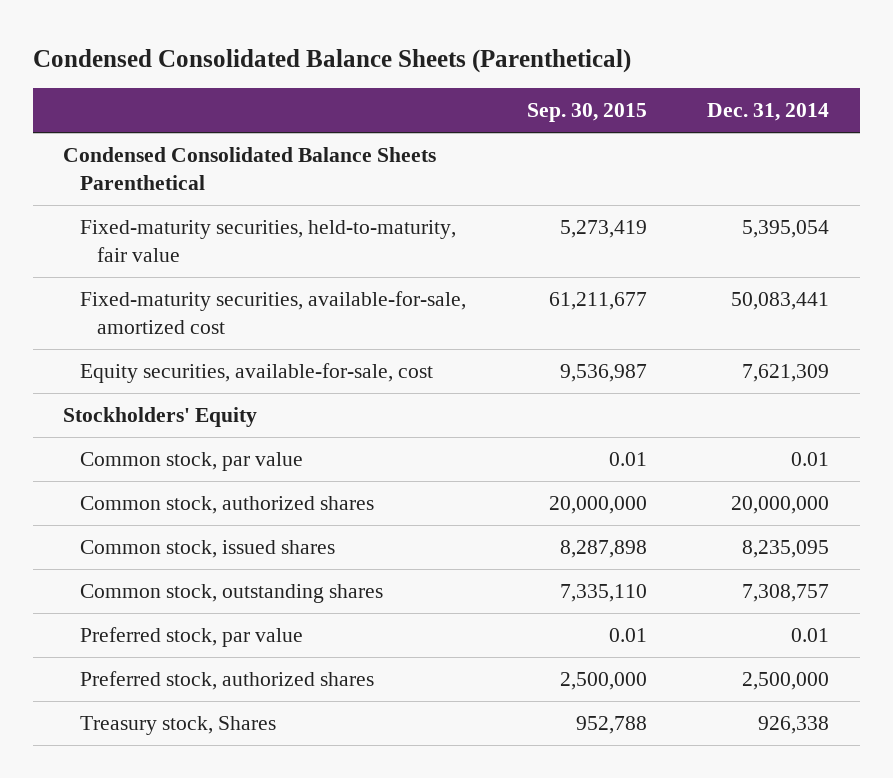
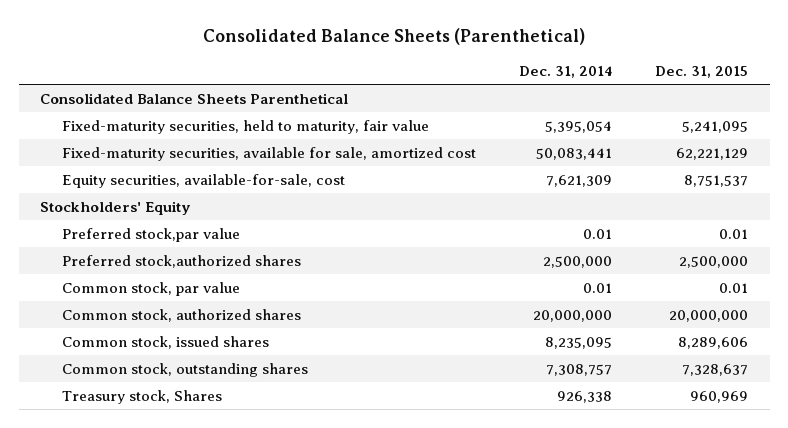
- Condensed Consolidated Balance Sheets (Parenthetical)
+ Consolidated Balance Sheets (Parenthetical)
- | Sep. 30, 2015 | Dec. 31, 2014
+ | Dec. 31, 2014 | Dec. 31, 2015
- Condensed Consolidated Balance Sheets Parenthetical
- Fixed-maturity securities, held-to-maturity, fair value | 5,273,419 | 5,395,054
- Fixed-maturity securities, available-for-sale, amortized cost | 61,211,677 | 50,083,441
+ Consolidated Balance Sheets Parenthetical
+ Fixed-maturity securities, held to maturity, fair value | 5,395,054 | 5,241,095
+ Fixed-maturity securities, available for sale, amortized cost | 50,083,441 | 62,221,129
+ Preferred stock,par value | 0.01 | 0.01
+ Preferred stock,authorized shares | 2,500,000 | 2,500,000
- Preferred stock, par value | 0.01 | 0.01
- Preferred stock, authorized shares | 2,500,000 | 2,500,000

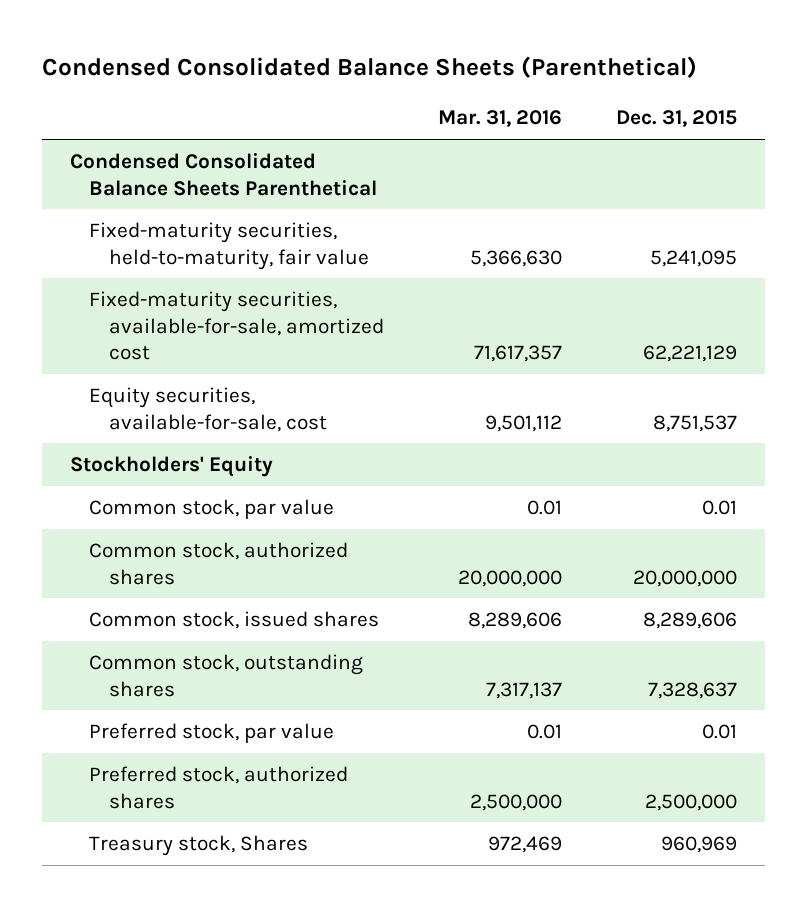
- Consolidated Balance Sheets (Parenthetical)
+ Condensed Consolidated Balance Sheets (Parenthetical)
- | Dec. 31, 2014 | Dec. 31, 2015
+ | Mar. 31, 2016 | Dec. 31, 2015
- Consolidated Balance Sheets Parenthetical
- Fixed-maturity securities, held to maturity, fair value | 5,395,054 | 5,241,095
- Fixed-maturity securities, available for sale, amortized cost | 50,083,441 | 62,221,129
+ Condensed Consolidated Balance Sheets Parenthetical
+ Fixed-maturity securities, held-to-maturity, fair value | 5,366,630 | 5,241,095
+ Fixed-maturity securities, available-for-sale, amortized cost | 71,617,357 | 62,221,129
- Preferred stock,par value | 0.01 | 0.01
- Preferred stock,authorized shares | 2,500,000 | 2,500,000
+ Preferred stock, par value | 0.01 | 0.01
+ Preferred stock, authorized shares | 2,500,000 | 2,500,000

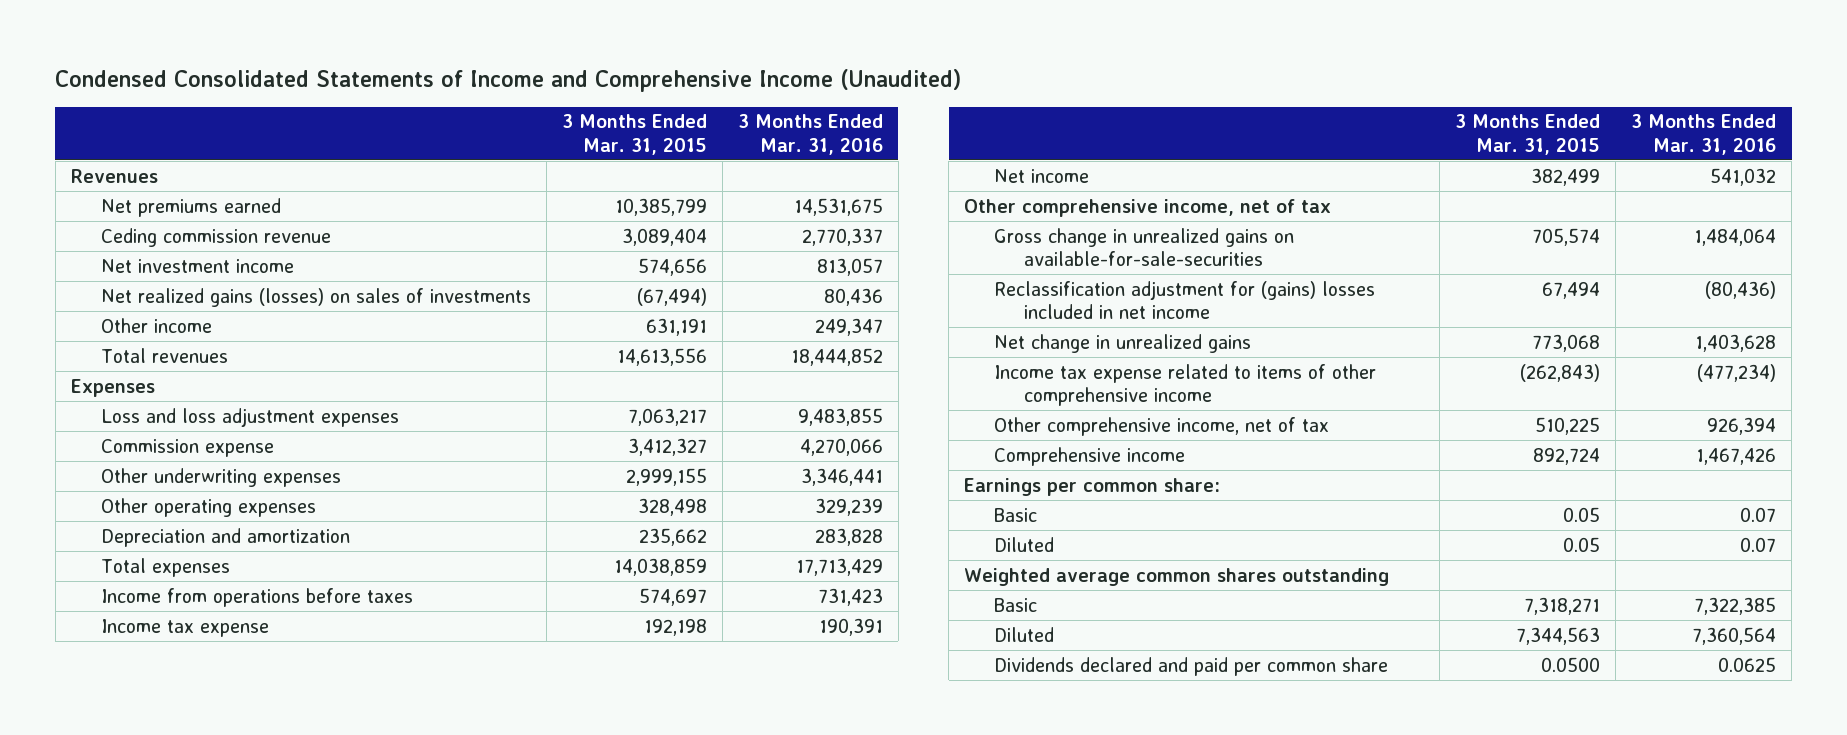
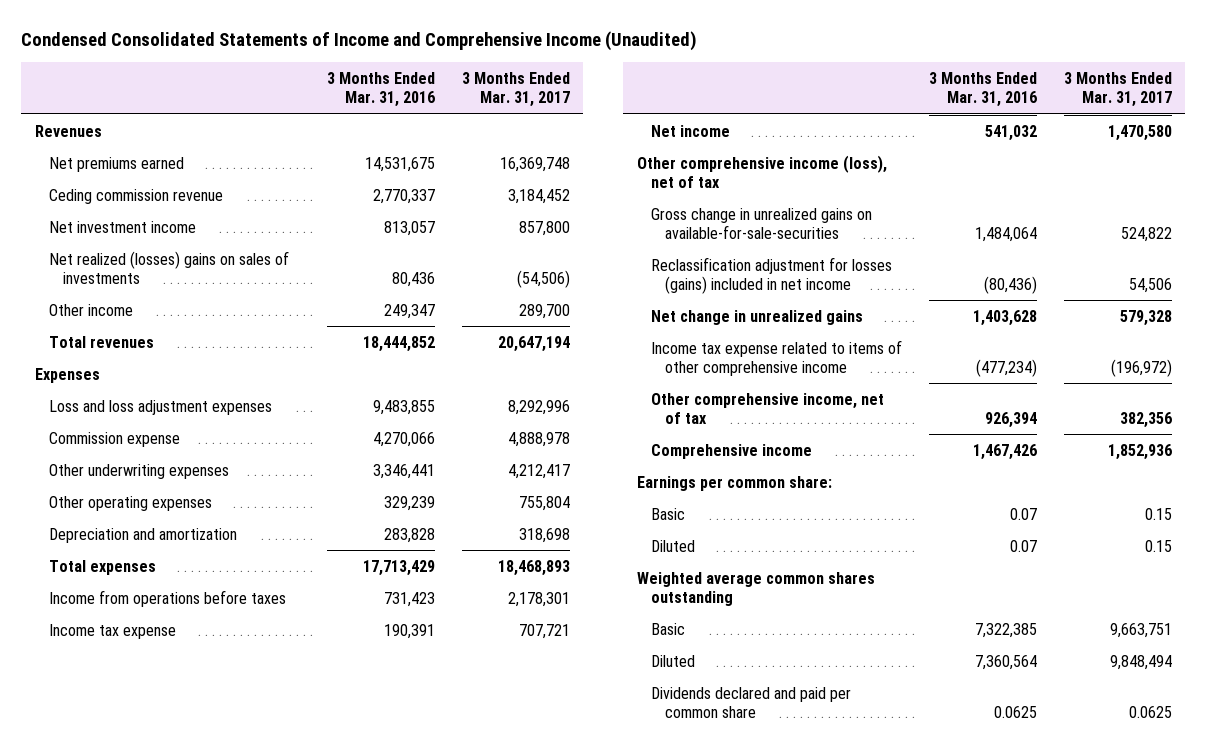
- | 3 Months Ended Mar. 31, 2015 | 3 Months Ended Mar. 31, 2016
+ | 3 Months Ended Mar. 31, 2016 | 3 Months Ended Mar. 31, 2017
- Net realized gains (losses) on sales of investments | (67,494) | 80,436
+ Net realized (losses) gains on sales of investments | 80,436 | (54,506)
- Other comprehensive income, net of tax
+ Other comprehensive income (loss), net of tax
- Reclassification adjustment for (gains) losses included in net income | 67,494 | (80,436)
+ Reclassification adjustment for losses (gains) included in net income | (80,436) | 54,506

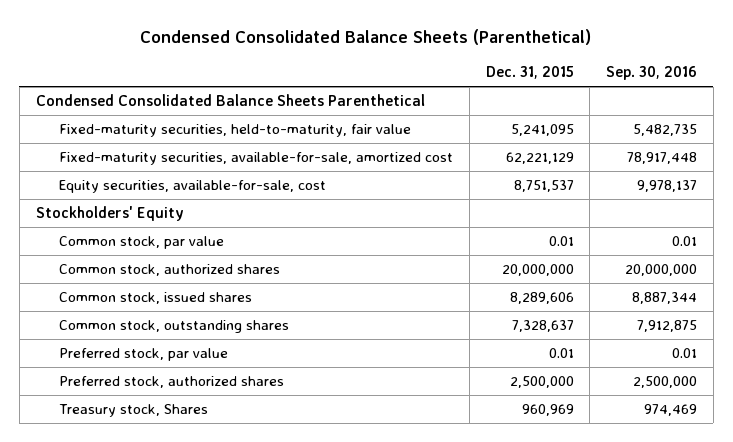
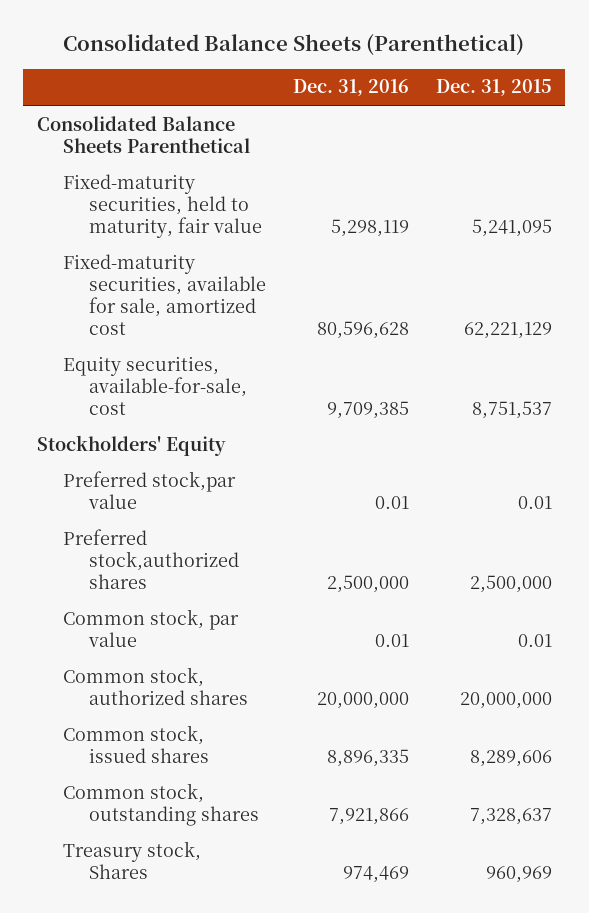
- Condensed Consolidated Balance Sheets (Parenthetical)
+ Consolidated Balance Sheets (Parenthetical)
- | Dec. 31, 2015 | Sep. 30, 2016
+ | Dec. 31, 2016 | Dec. 31, 2015
- Condensed Consolidated Balance Sheets Parenthetical
- Fixed-maturity securities, held-to-maturity, fair value | 5,241,095 | 5,482,735
- Fixed-maturity securities, available-for-sale, amortized cost | 62,221,129 | 78,917,448
+ Consolidated Balance Sheets Parenthetical
+ Fixed-maturity securities, held to maturity, fair value | 5,298,119 | 5,241,095
+ Fixed-maturity securities, available for sale, amortized cost | 80,596,628 | 62,221,129
+ Preferred stock,par value | 0.01 | 0.01
+ Preferred stock,authorized shares | 2,500,000 | 2,500,000
- Preferred stock, par value | 0.01 | 0.01
- Preferred stock, authorized shares | 2,500,000 | 2,500,000

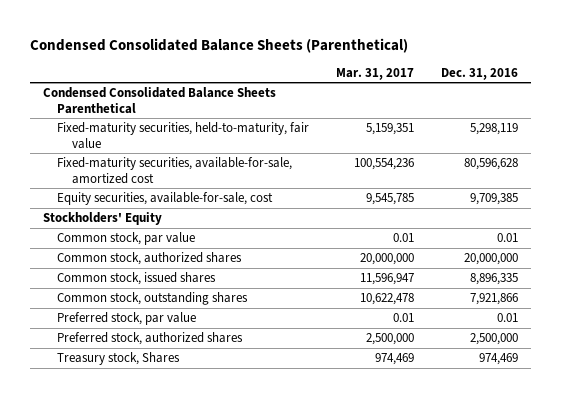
- Consolidated Balance Sheets (Parenthetical)
+ Condensed Consolidated Balance Sheets (Parenthetical)
- | Dec. 31, 2016 | Dec. 31, 2015
+ | Mar. 31, 2017 | Dec. 31, 2016
- Consolidated Balance Sheets Parenthetical
- Fixed-maturity securities, held to maturity, fair value | 5,298,119 | 5,241,095
- Fixed-maturity securities, available for sale, amortized cost | 80,596,628 | 62,221,129
+ Condensed Consolidated Balance Sheets Parenthetical
+ Fixed-maturity securities, held-to-maturity, fair value | 5,159,351 | 5,298,119
+ Fixed-maturity securities, available-for-sale, amortized cost | 100,554,236 | 80,596,628
- Preferred stock,par value | 0.01 | 0.01
- Preferred stock,authorized shares | 2,500,000 | 2,500,000
+ Preferred stock, par value | 0.01 | 0.01
+ Preferred stock, authorized shares | 2,500,000 | 2,500,000

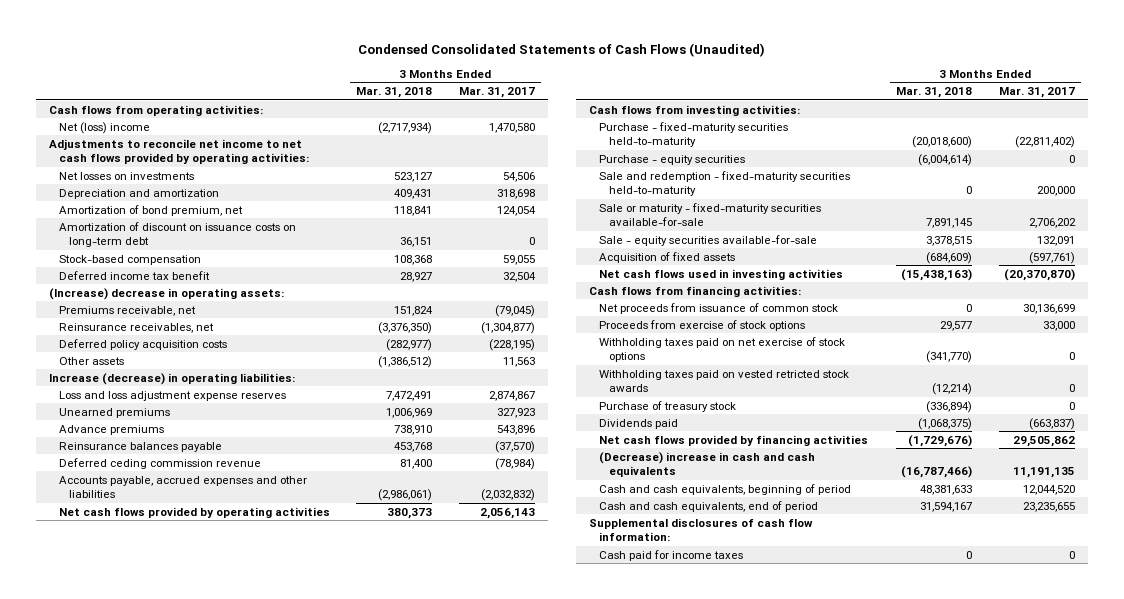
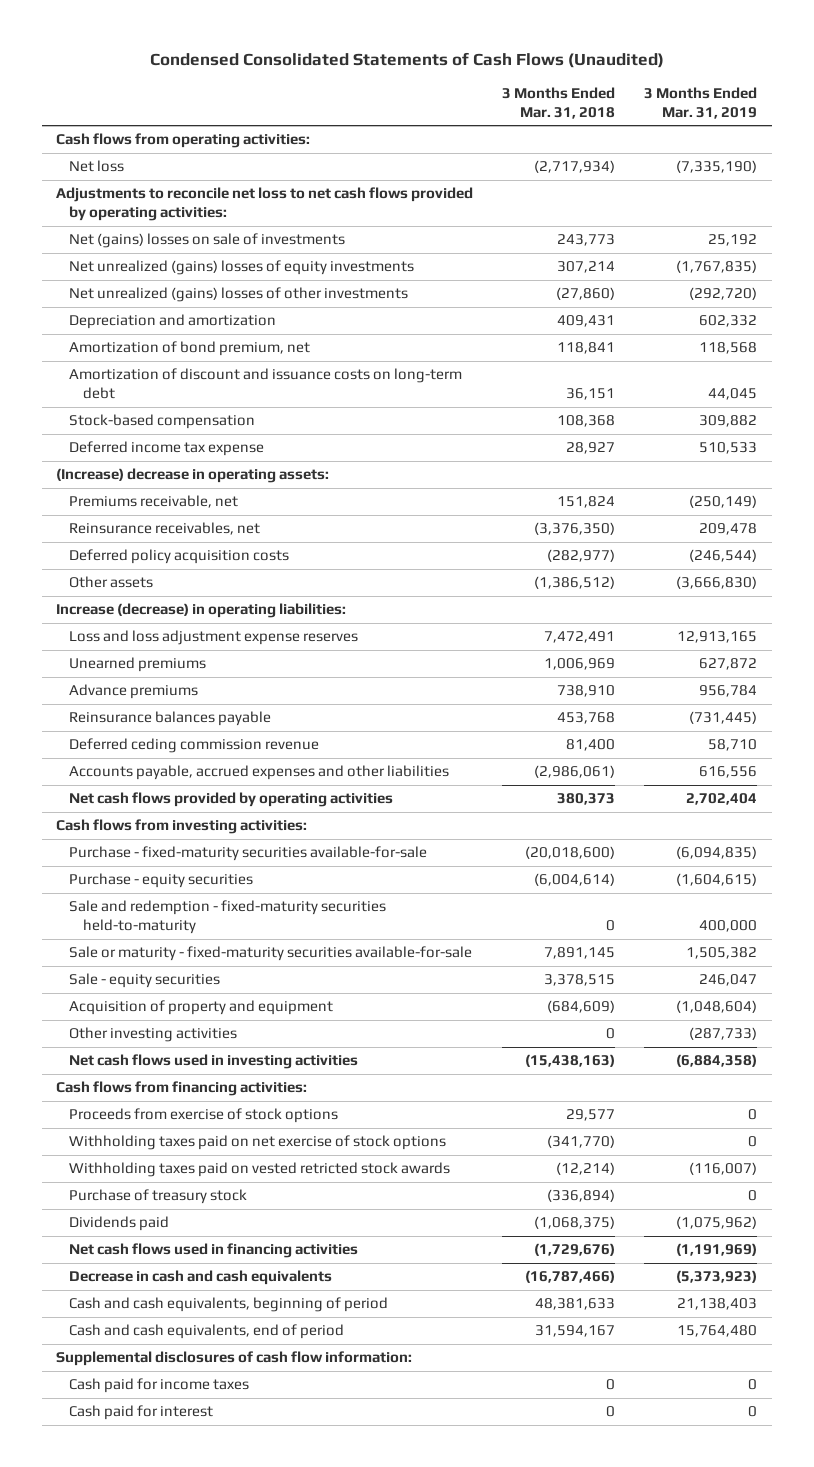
- | 3 Months Ended Mar. 31, 2018 | 3 Months Ended Mar. 31, 2017
+ | 3 Months Ended Mar. 31, 2018 | 3 Months Ended Mar. 31, 2019
- Net (loss) income | (2,717,934) | 1,470,580
- Adjustments to reconcile net income to net cash flows provided by operating activities:
- Net losses on investments | 523,127 | 54,506
+ Net loss | (2,717,934) | (7,335,190)
+ Adjustments to reconcile net loss to net cash flows provided by operating activities:
+ Net (gains) losses on sale of investments | 243,773 | 25,192
+ Net unrealized (gains) losses of equity investments | 307,214 | (1,767,835)
+ Net unrealized (gains) losses of other investments | (27,860) | (292,720)
- Amortization of discount on issuance costs on long-term debt | 36,151 | 0
+ Amortization of discount and issuance costs on long-term debt | 36,151 | 44,045
- Deferred income tax benefit | 28,927 | 32,504
+ Deferred income tax expense | 28,927 | 510,533
- Purchase - fixed-maturity securities held-to-maturity | (20,018,600) | (22,811,402)
+ Purchase - fixed-maturity securities available-for-sale | (20,018,600) | (6,094,835)
- Sale - equity securities available-for-sale | 3,378,515 | 132,091
- Acquisition of fixed assets | (684,609) | (597,761)
+ Sale - equity securities | 3,378,515 | 246,047
+ Acquisition of property and equipment | (684,609) | (1,048,604)
+ Other investing activities | 0 | (287,733)
- Net proceeds from issuance of common stock | 0 | 30,136,699
- Net cash flows provided by financing activities | (1,729,676) | 29,505,862
- (Decrease) increase in cash and cash equivalents | (16,787,466) | 11,191,135
+ Net cash flows used in financing activities | (1,729,676) | (1,191,969)
+ Decrease in cash and cash equivalents | (16,787,466) | (5,373,923)
+ Cash paid for interest | 0 | 0

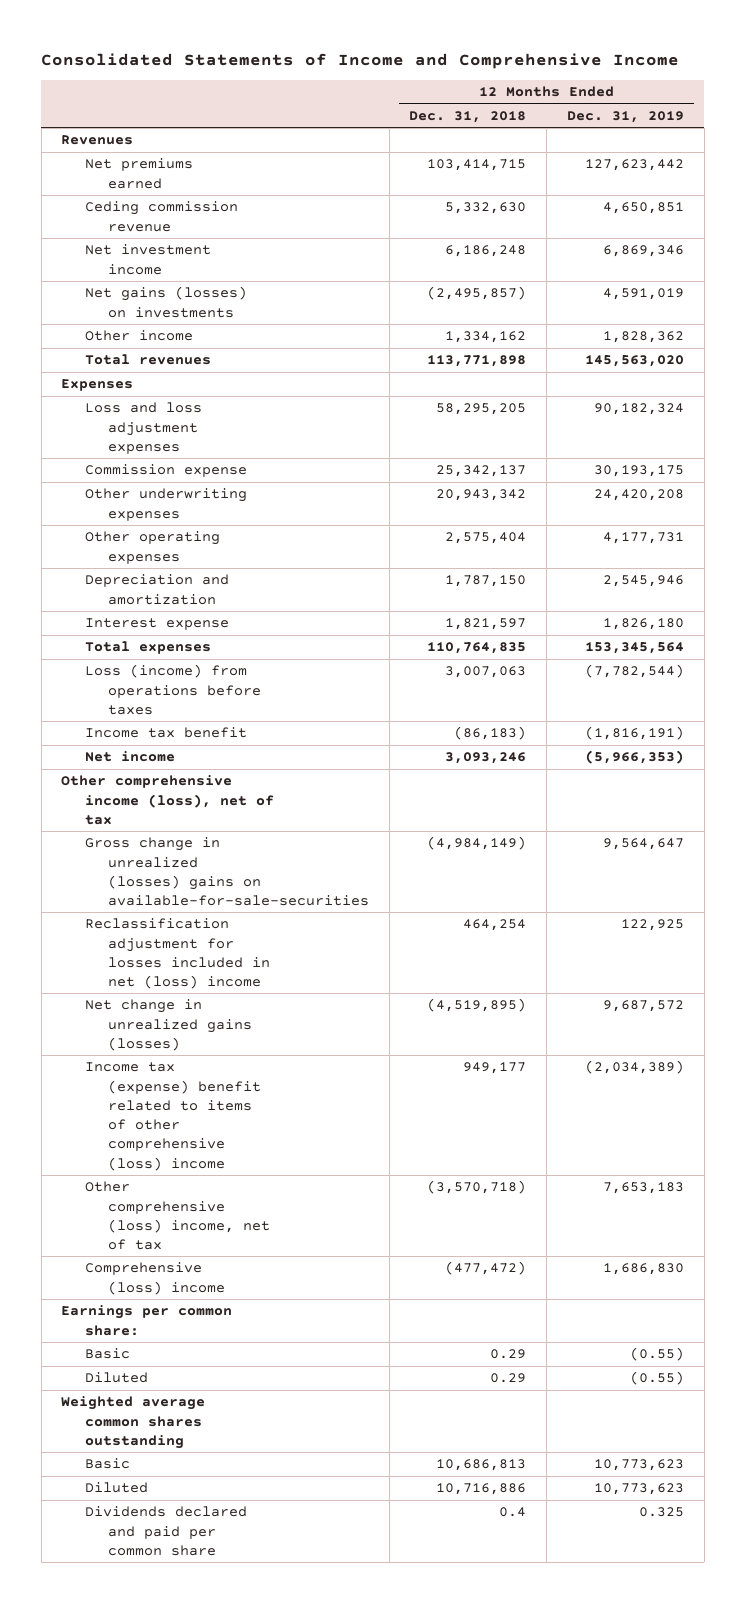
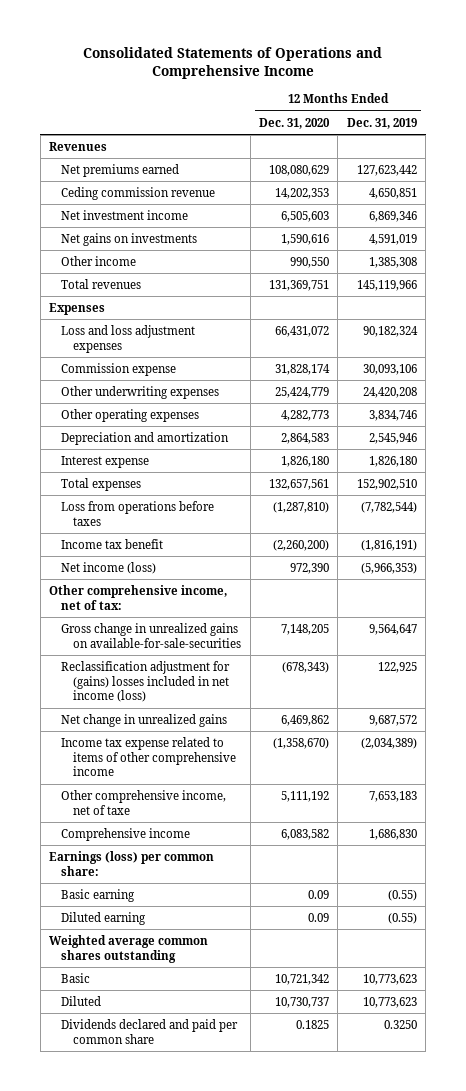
- Consolidated Statements of Income and Comprehensive Income
+ Consolidated Statements of Operations and Comprehensive Income
- | 12 Months Ended Dec. 31, 2018 | 12 Months Ended Dec. 31, 2019
+ | 12 Months Ended Dec. 31, 2020 | 12 Months Ended Dec. 31, 2019
- Net gains (losses) on investments | (2,495,857) | 4,591,019
- Other income | 1,334,162 | 1,828,362
- Total revenues | 113,771,898 | 145,563,020
+ Net gains on investments | 1,590,616 | 4,591,019
+ Other income | 990,550 | 1,385,308
+ Total revenues | 131,369,751 | 145,119,966
- Commission expense | 25,342,137 | 30,193,175
+ Commission expense | 31,828,174 | 30,093,106
- Other operating expenses | 2,575,404 | 4,177,731
+ Other operating expenses | 4,282,773 | 3,834,746
- Total expenses | 110,764,835 | 153,345,564
- Loss (income) from operations before taxes | 3,007,063 | (7,782,544)
+ Total expenses | 132,657,561 | 152,902,510
+ Loss from operations before taxes | (1,287,810) | (7,782,544)
- Net income | 3,093,246 | (5,966,353)
- Other comprehensive income (loss), net of tax
- Gross change in unrealized (losses) gains on available-for-sale-securities | (4,984,149) | 9,564,647
- Reclassification adjustment for losses included in net (loss) income | 464,254 | 122,925
- Net change in unrealized gains (losses) | (4,519,895) | 9,687,572
- Income tax (expense) benefit related to items of other comprehensive (loss) income | 949,177 | (2,034,389)
- Other comprehensive (loss) income, net of tax | (3,570,718) | 7,653,183
- Comprehensive (loss) income | (477,472) | 1,686,830
- Earnings per common share:
- Basic | 0.29 | (0.55)
- Diluted | 0.29 | (0.55)
+ Net income (loss) | 972,390 | (5,966,353)
+ Other comprehensive income, net of tax:
+ Gross change in unrealized gains on available-for-sale-securities | 7,148,205 | 9,564,647
+ Reclassification adjustment for (gains) losses included in net income (loss) | (678,343) | 122,925
+ Net change in unrealized gains | 6,469,862 | 9,687,572
+ Income tax expense related to items of other comprehensive income | (1,358,670) | (2,034,389)
+ Other comprehensive income, net of taxe | 5,111,192 | 7,653,183
+ Comprehensive income | 6,083,582 | 1,686,830
+ Earnings (loss) per common share:
+ Basic earning | 0.09 | (0.55)
+ Diluted earning | 0.09 | (0.55)
- Dividends declared and paid per common share | 0.4 | 0.325
+ Dividends declared and paid per common share | 0.1825 | 0.3250

